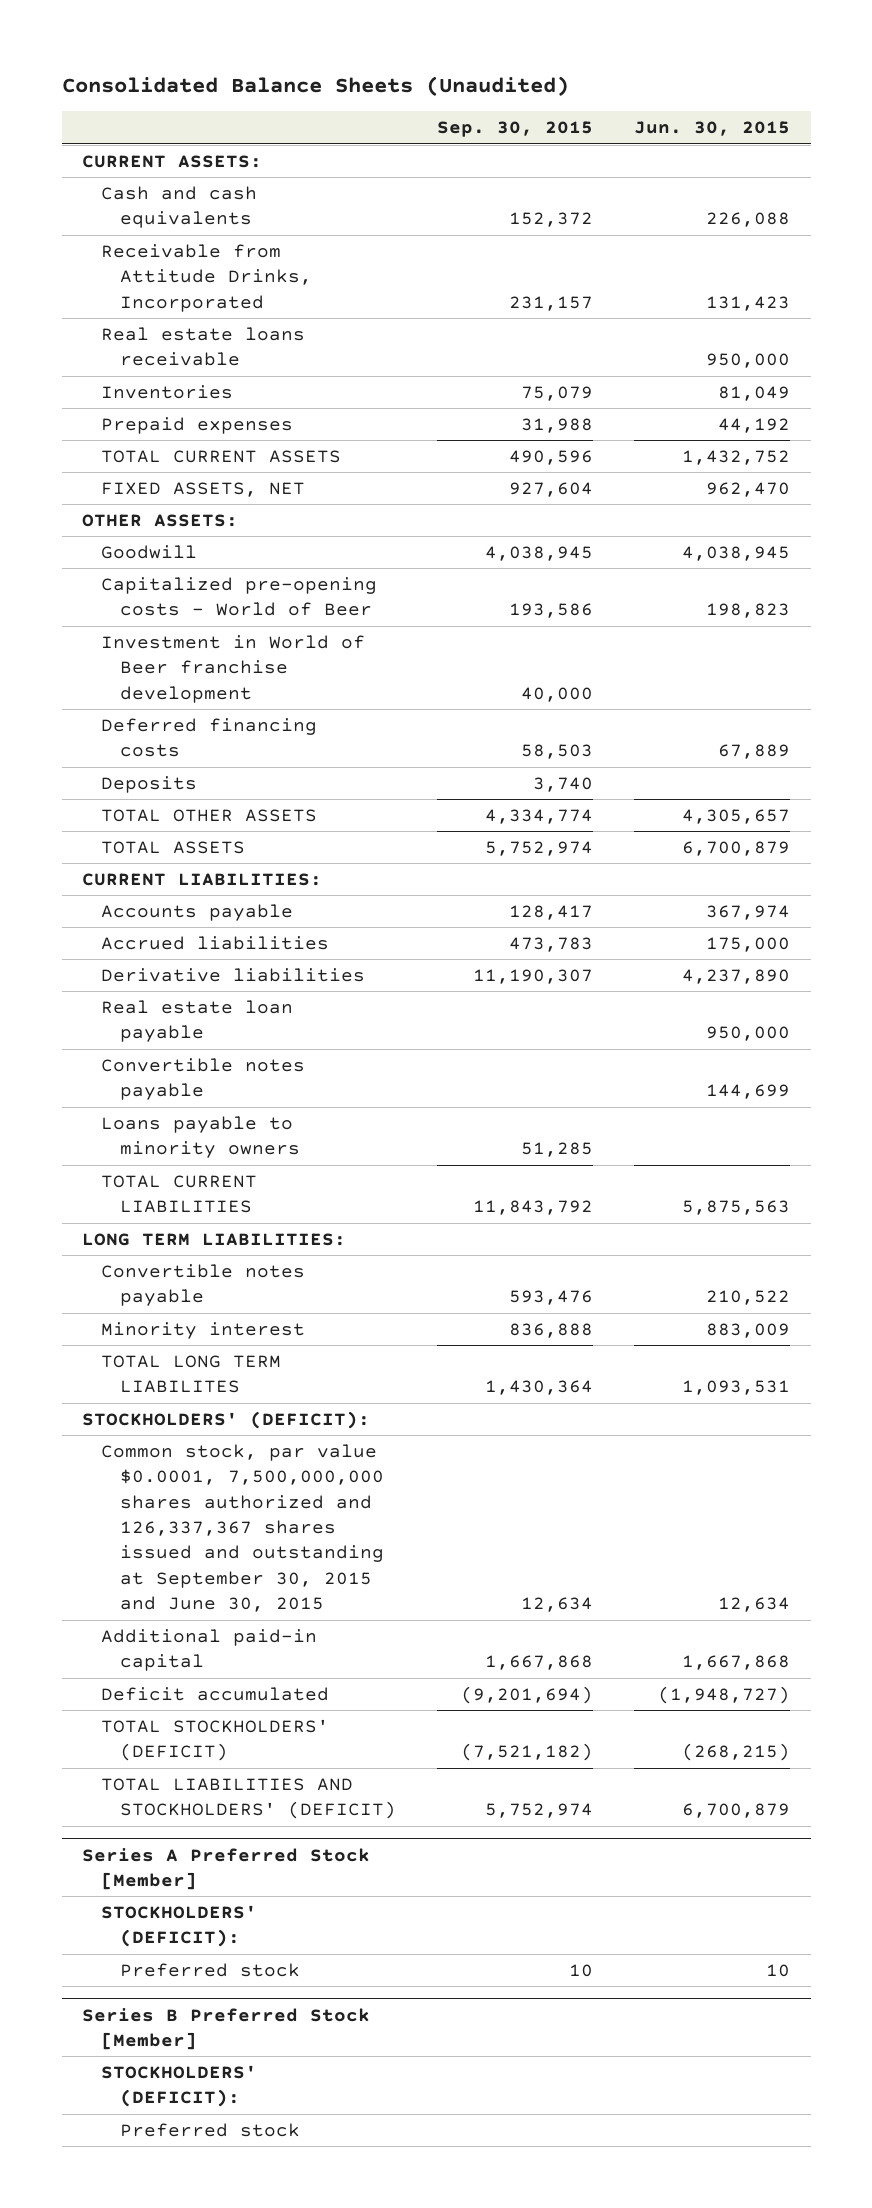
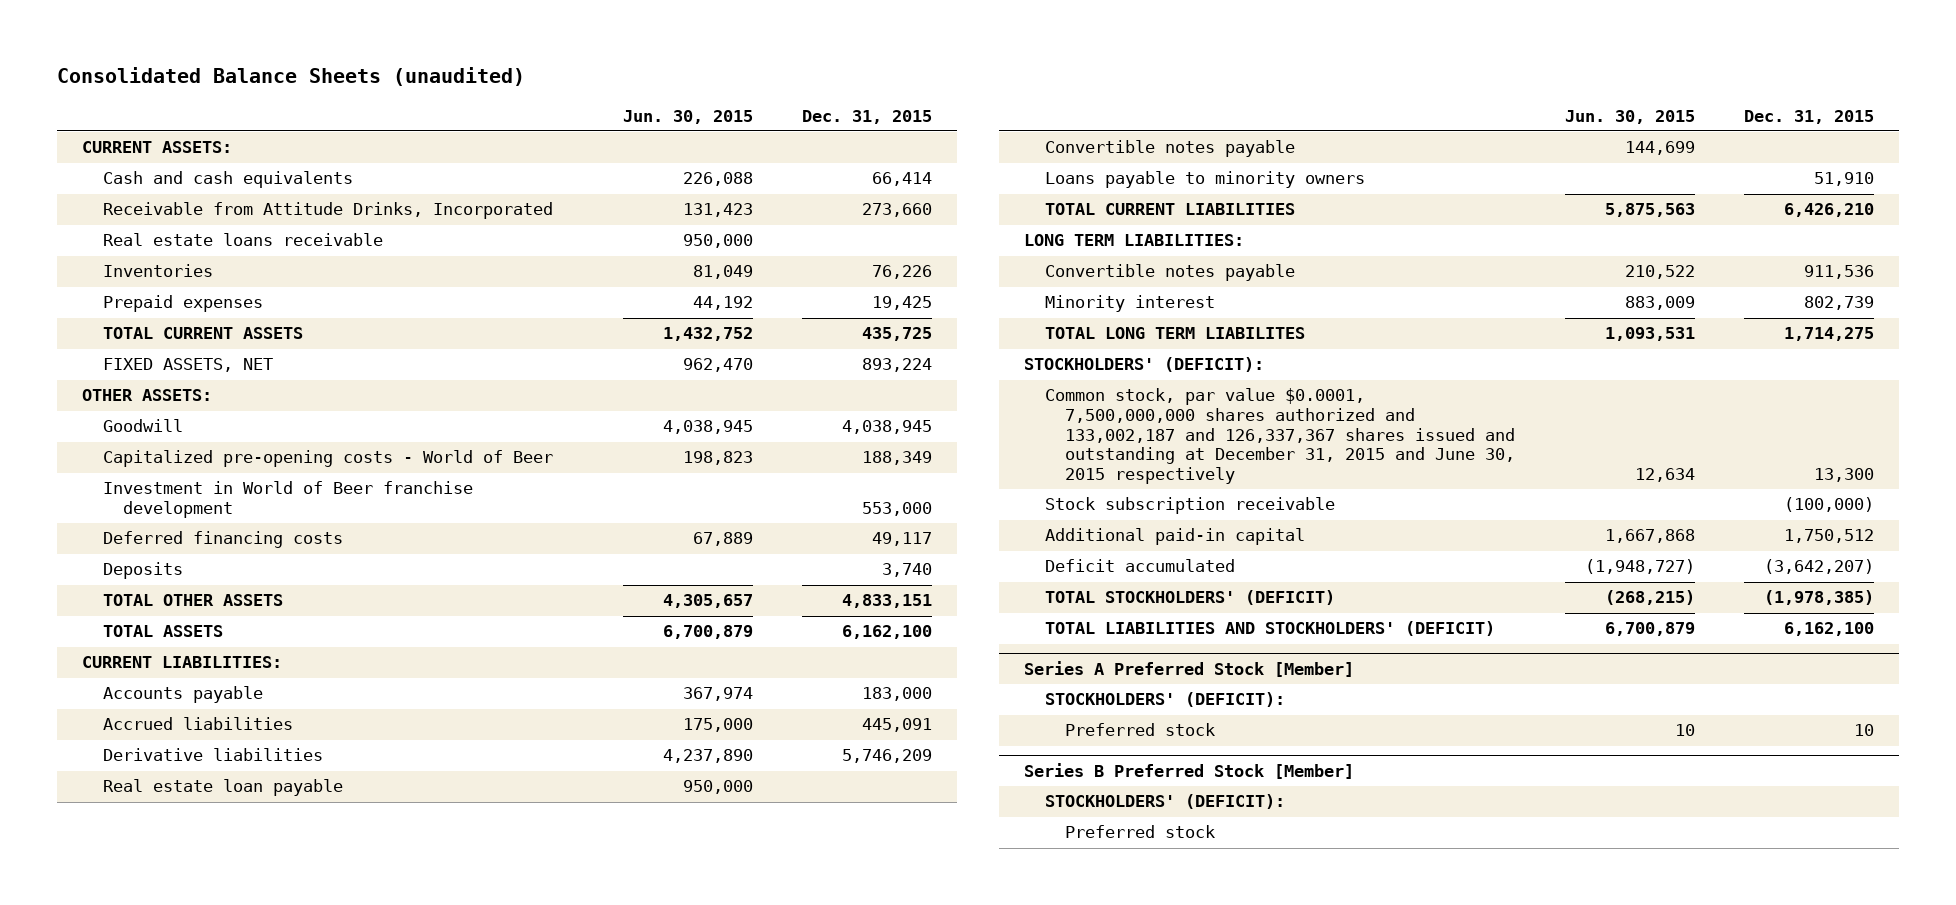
- Consolidated Balance Sheets (Unaudited)
+ Consolidated Balance Sheets (unaudited)
- | Sep. 30, 2015 | Jun. 30, 2015
+ | Jun. 30, 2015 | Dec. 31, 2015
- Common stock, par value $0.0001, 7,500,000,000 shares authorized and 126,337,367 shares issued and outstanding at September 30, 2015 and June 30, 2015 | 12,634 | 12,634
+ Common stock, par value $0.0001, 7,500,000,000 shares authorized and 133,002,187 and 126,337,367 shares issued and outstanding at December 31, 2015 and June 30, 2015 respectively | 12,634 | 13,300
+ Stock subscription receivable | | (100,000)

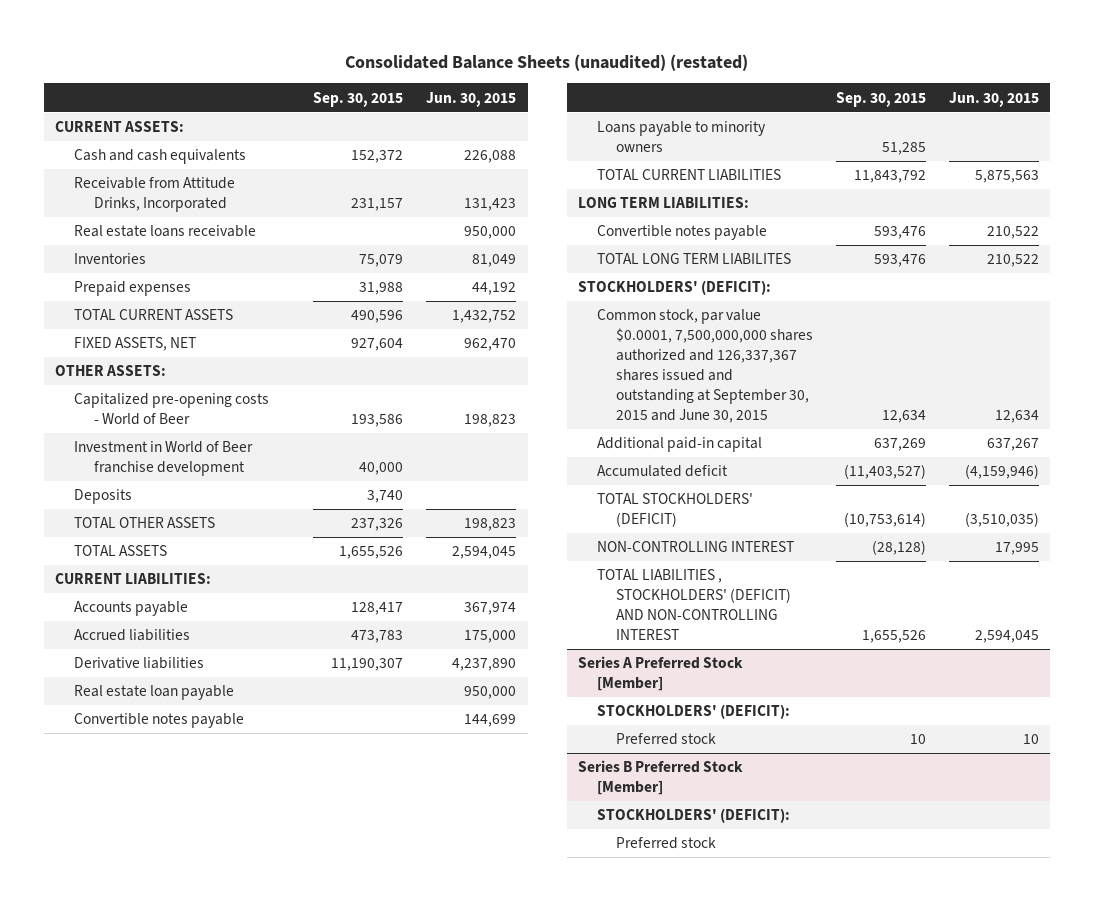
- Consolidated Balance Sheets (unaudited)
+ Consolidated Balance Sheets (unaudited) (restated)
- | Jun. 30, 2015 | Dec. 31, 2015
+ | Sep. 30, 2015 | Jun. 30, 2015
- Goodwill | 4,038,945 | 4,038,945
- Deferred financing costs | 67,889 | 49,117
- TOTAL OTHER ASSETS | 4,305,657 | 4,833,151
- TOTAL ASSETS | 6,700,879 | 6,162,100
+ TOTAL OTHER ASSETS | 237,326 | 198,823
+ TOTAL ASSETS | 1,655,526 | 2,594,045
- Minority interest | 883,009 | 802,739
- TOTAL LONG TERM LIABILITES | 1,093,531 | 1,714,275
+ TOTAL LONG TERM LIABILITES | 593,476 | 210,522
- Common stock, par value $0.0001, 7,500,000,000 shares authorized and 133,002,187 and 126,337,367 shares issued and outstanding at December 31, 2015 and June 30, 2015 respectively | 12,634 | 13,300
- Stock subscription receivable | | (100,000)
- Additional paid-in capital | 1,667,868 | 1,750,512
- Deficit accumulated | (1,948,727) | (3,642,207)
- TOTAL STOCKHOLDERS' (DEFICIT) | (268,215) | (1,978,385)
- TOTAL LIABILITIES AND STOCKHOLDERS' (DEFICIT) | 6,700,879 | 6,162,100
+ Common stock, par value $0.0001, 7,500,000,000 shares authorized and 126,337,367 shares issued and outstanding at September 30, 2015 and June 30, 2015 | 12,634 | 12,634
+ Additional paid-in capital | 637,269 | 637,267
+ Accumulated deficit | (11,403,527) | (4,159,946)
+ TOTAL STOCKHOLDERS' (DEFICIT) | (10,753,614) | (3,510,035)
+ NON-CONTROLLING INTEREST | (28,128) | 17,995
+ TOTAL LIABILITIES , STOCKHOLDERS' (DEFICIT) AND NON-CONTROLLING INTEREST | 1,655,526 | 2,594,045

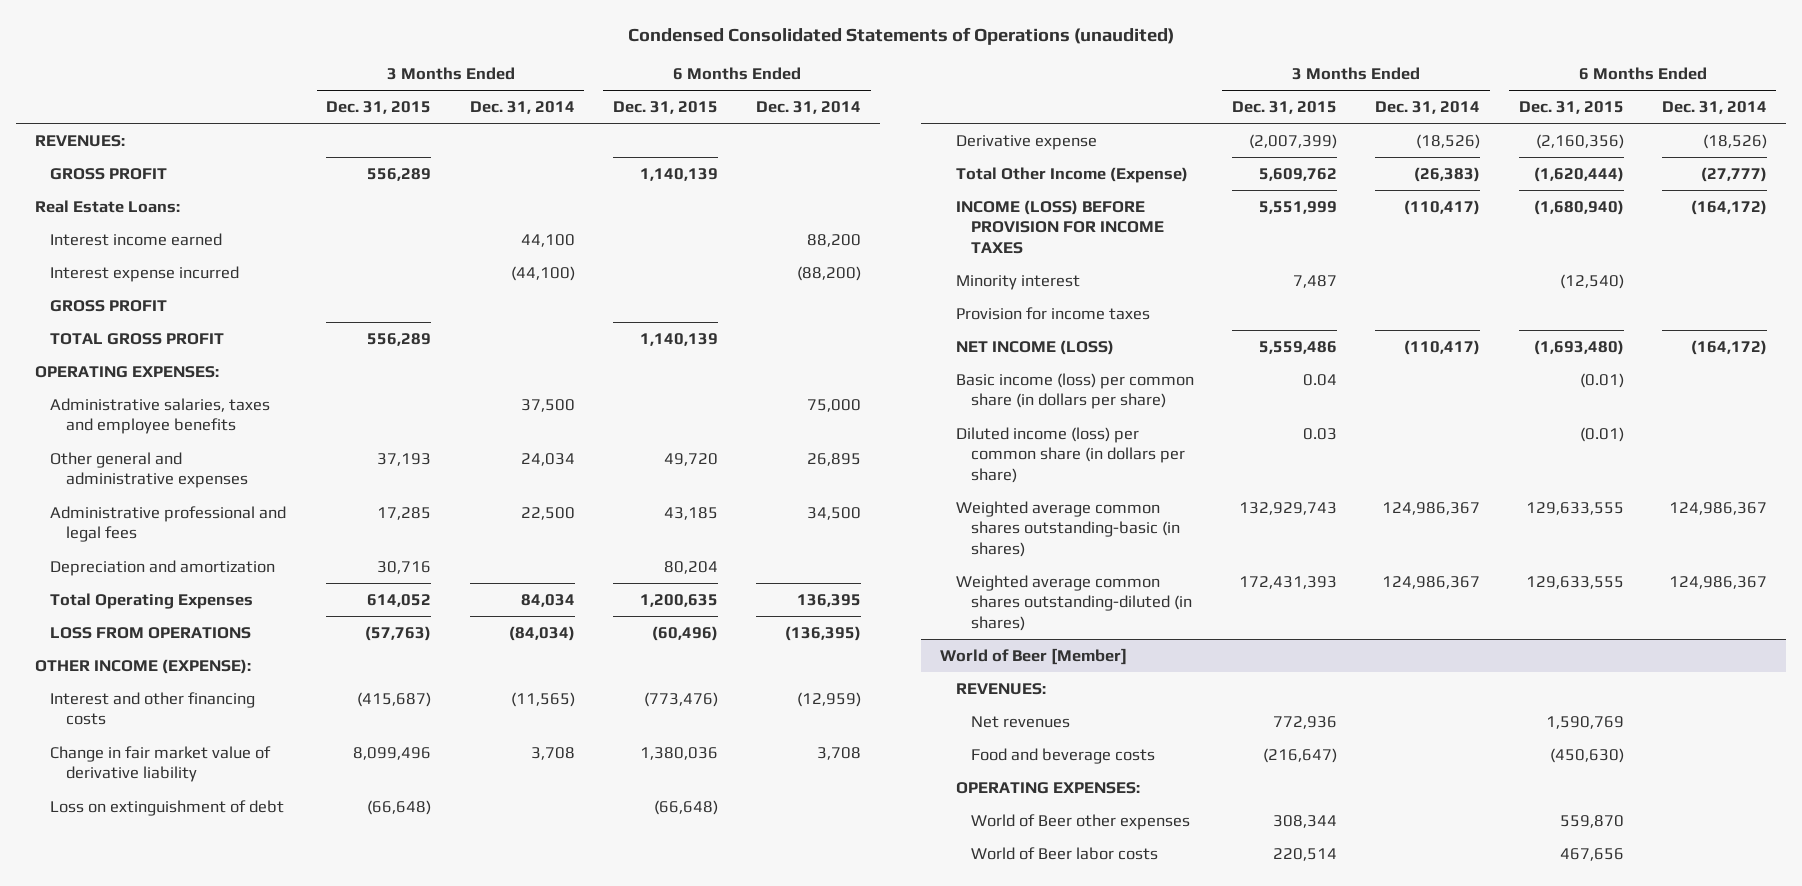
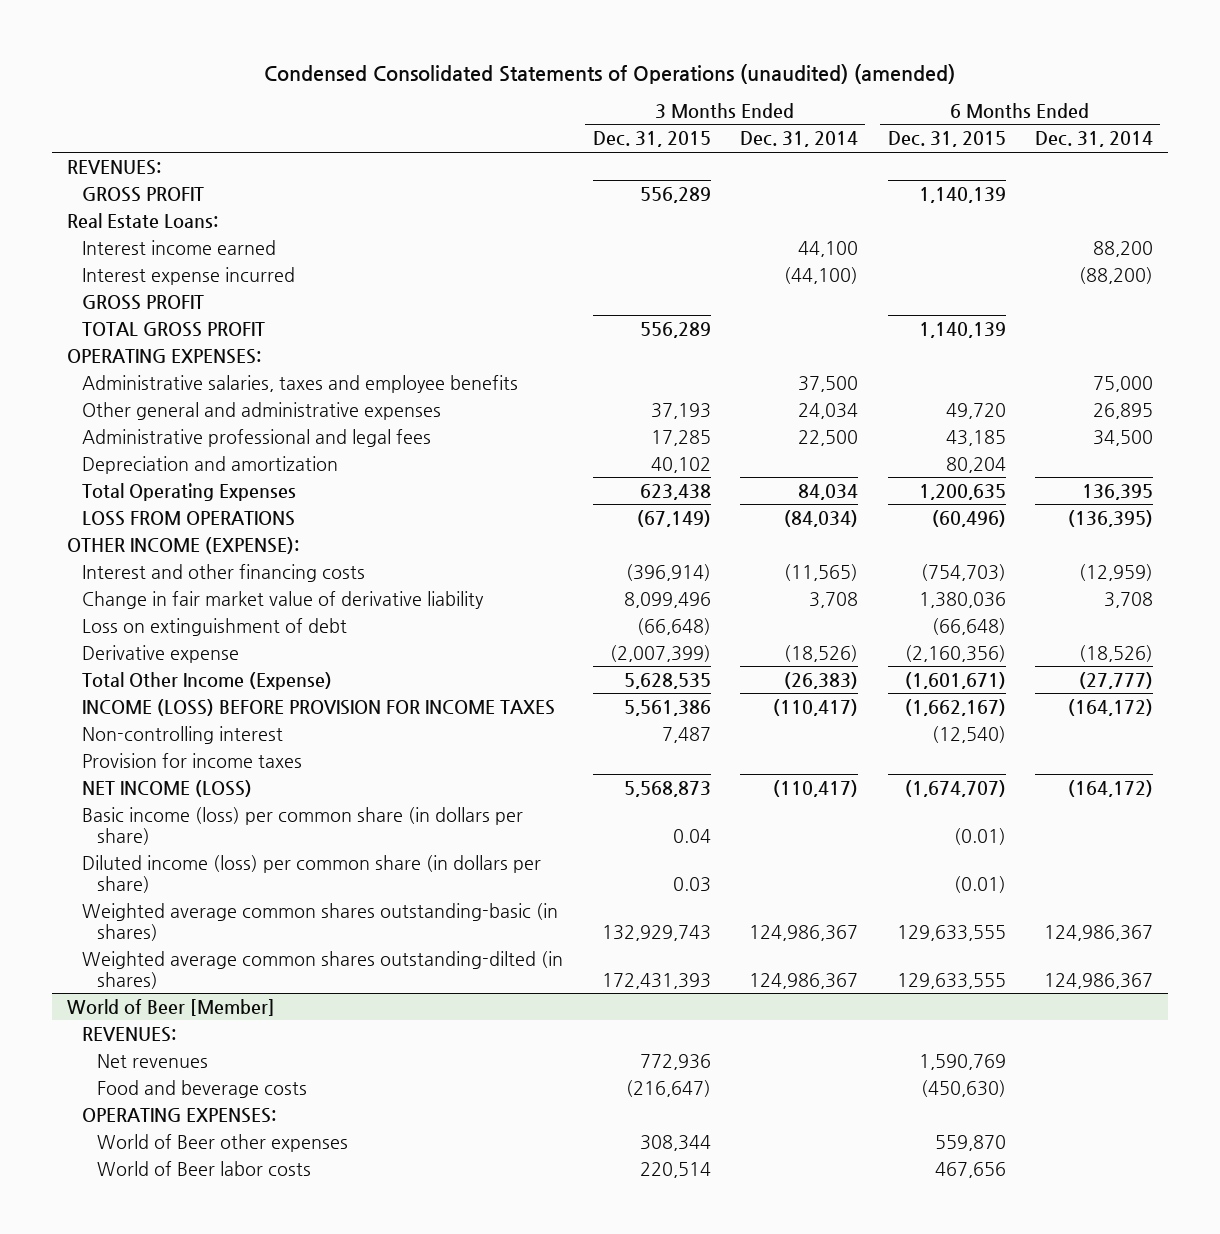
- Condensed Consolidated Statements of Operations (unaudited)
+ Condensed Consolidated Statements of Operations (unaudited) (amended)
- Depreciation and amortization | 30,716 | | 80,204 |
- Total Operating Expenses | 614,052 | 84,034 | 1,200,635 | 136,395
- LOSS FROM OPERATIONS | (57,763) | (84,034) | (60,496) | (136,395)
+ Depreciation and amortization | 40,102 | | 80,204 |
+ Total Operating Expenses | 623,438 | 84,034 | 1,200,635 | 136,395
+ LOSS FROM OPERATIONS | (67,149) | (84,034) | (60,496) | (136,395)
- Interest and other financing costs | (415,687) | (11,565) | (773,476) | (12,959)
+ Interest and other financing costs | (396,914) | (11,565) | (754,703) | (12,959)
- Total Other Income (Expense) | 5,609,762 | (26,383) | (1,620,444) | (27,777)
- INCOME (LOSS) BEFORE PROVISION FOR INCOME TAXES | 5,551,999 | (110,417) | (1,680,940) | (164,172)
- Minority interest | 7,487 | | (12,540) |
+ Total Other Income (Expense) | 5,628,535 | (26,383) | (1,601,671) | (27,777)
+ INCOME (LOSS) BEFORE PROVISION FOR INCOME TAXES | 5,561,386 | (110,417) | (1,662,167) | (164,172)
+ Non-controlling interest | 7,487 | | (12,540) |
- NET INCOME (LOSS) | 5,559,486 | (110,417) | (1,693,480) | (164,172)
+ NET INCOME (LOSS) | 5,568,873 | (110,417) | (1,674,707) | (164,172)
- Weighted average common shares outstanding-diluted (in shares) | 172,431,393 | 124,986,367 | 129,633,555 | 124,986,367
+ Weighted average common shares outstanding-dilted (in shares) | 172,431,393 | 124,986,367 | 129,633,555 | 124,986,367

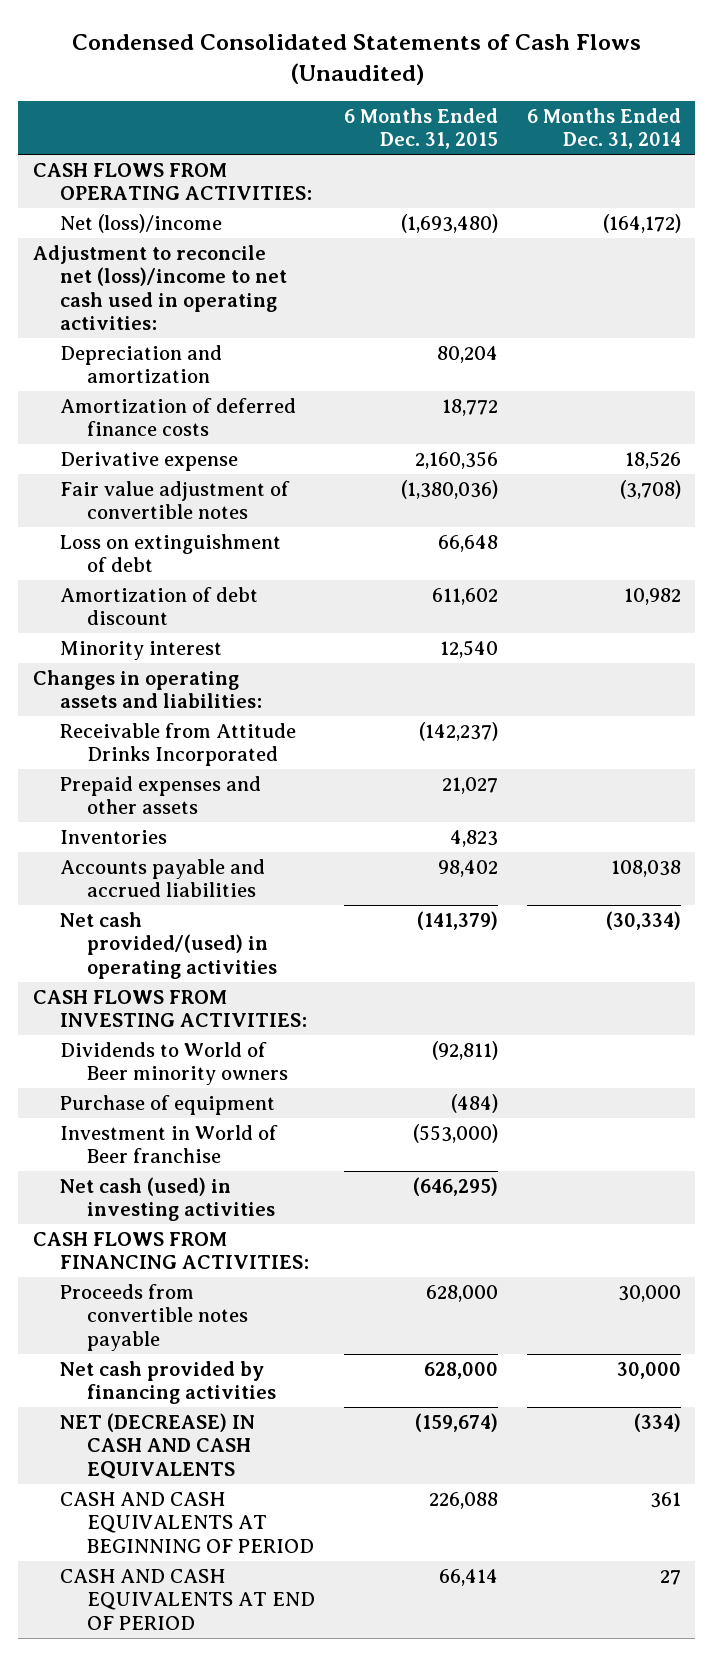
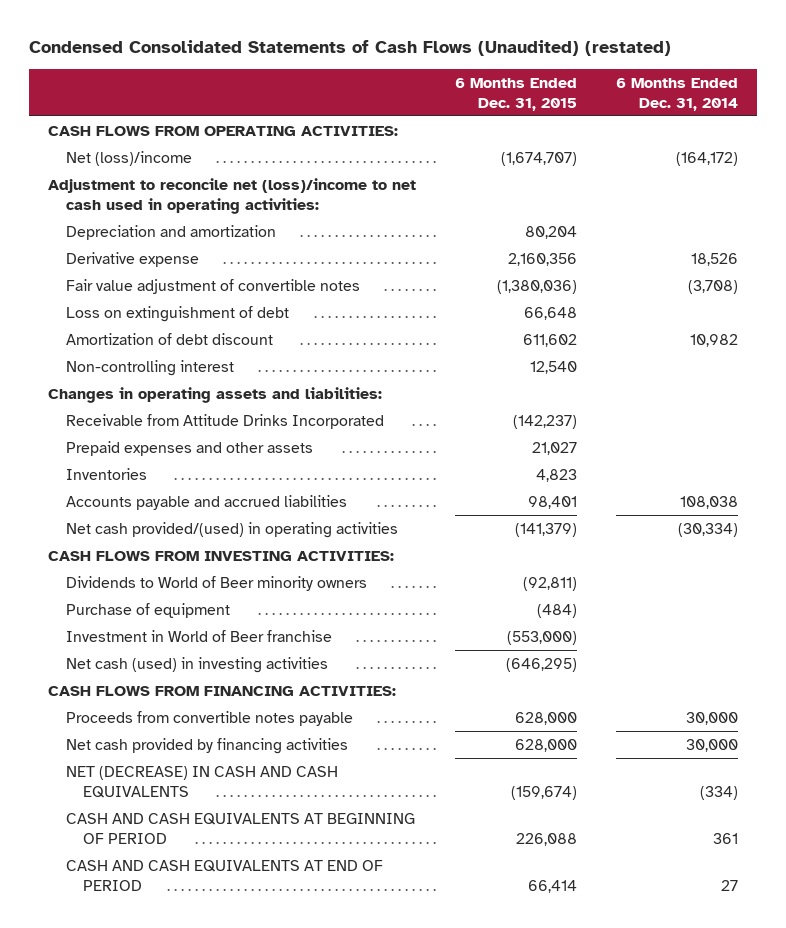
- Condensed Consolidated Statements of Cash Flows (Unaudited)
+ Condensed Consolidated Statements of Cash Flows (Unaudited) (restated)
- Net (loss)/income | (1,693,480) | (164,172)
+ Net (loss)/income | (1,674,707) | (164,172)
- Amortization of deferred finance costs | 18,772 |
- Minority interest | 12,540 |
+ Non-controlling interest | 12,540 |
- Accounts payable and accrued liabilities | 98,402 | 108,038
+ Accounts payable and accrued liabilities | 98,401 | 108,038

